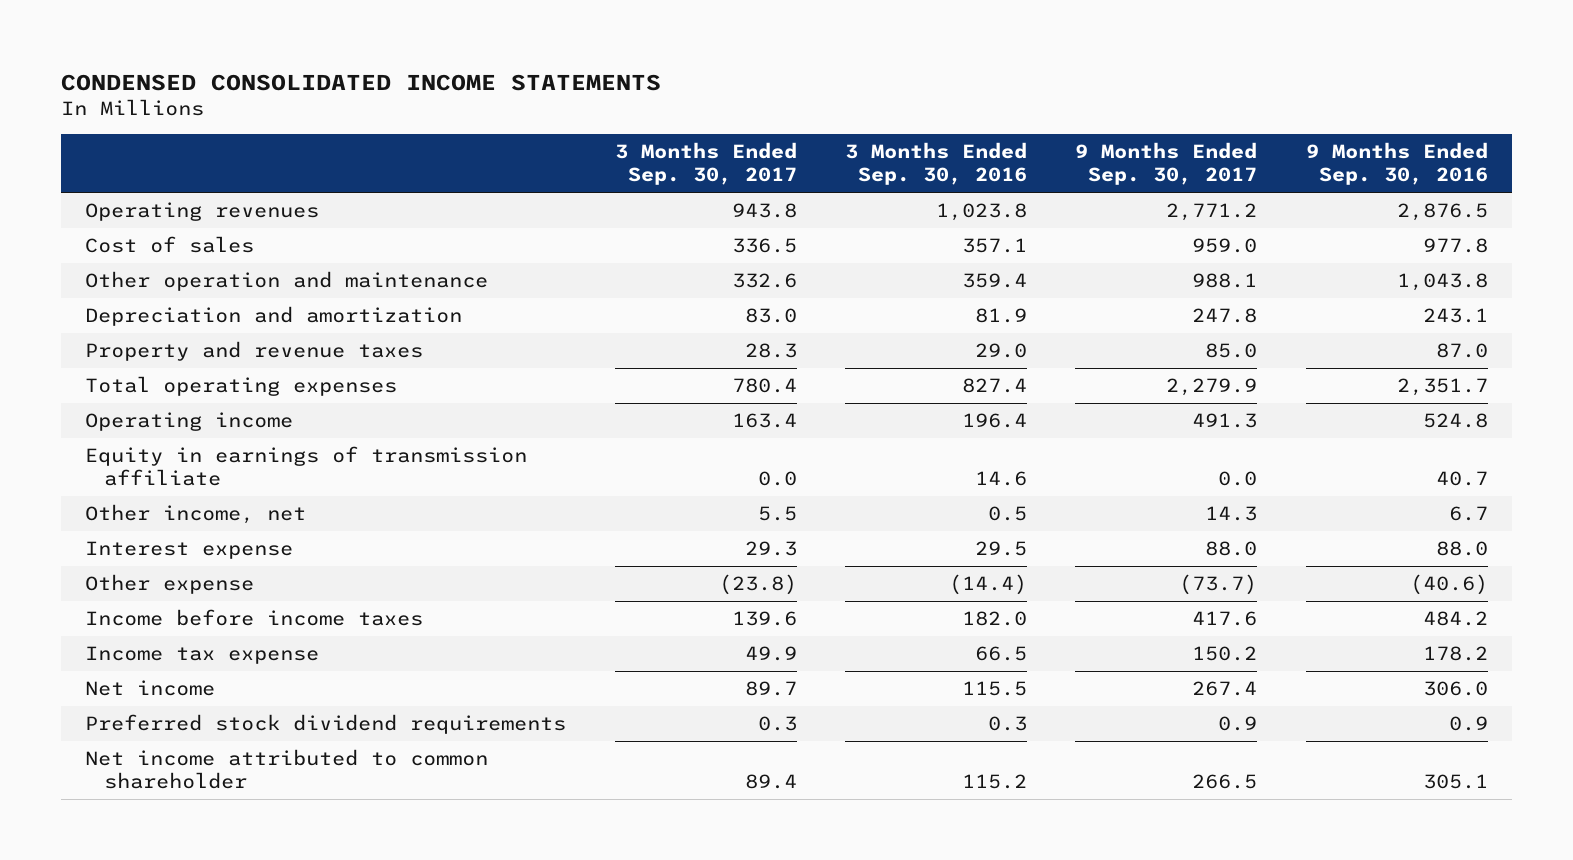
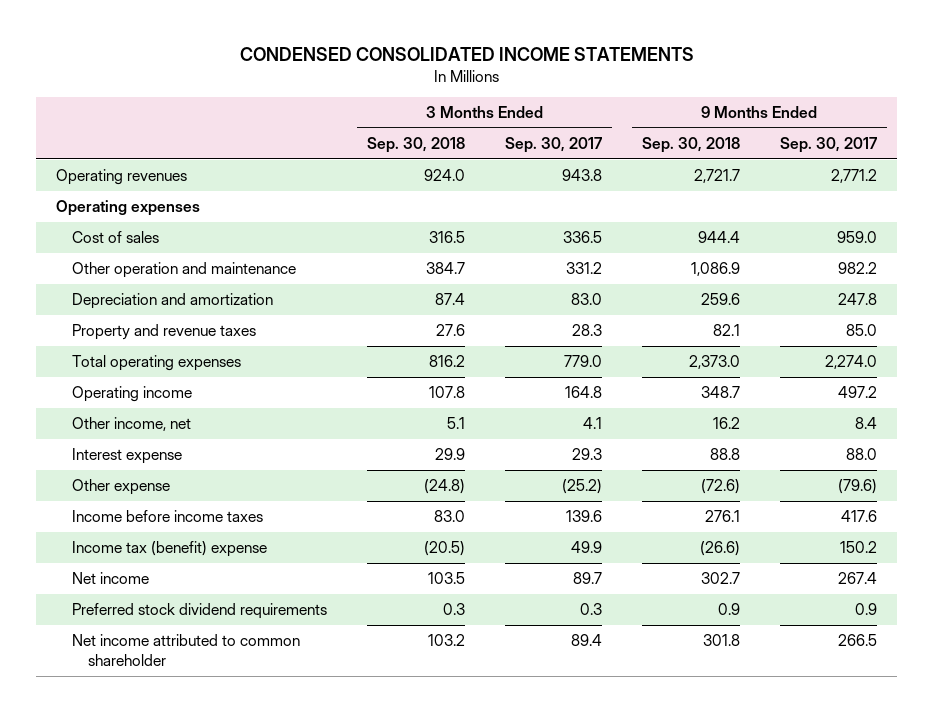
- | 3 Months Ended Sep. 30, 2017 | 3 Months Ended Sep. 30, 2016 | 9 Months Ended Sep. 30, 2017 | 9 Months Ended Sep. 30, 2016
+ | 3 Months Ended Sep. 30, 2018 | 3 Months Ended Sep. 30, 2017 | 9 Months Ended Sep. 30, 2018 | 9 Months Ended Sep. 30, 2017
+ Operating expenses
- Other operation and maintenance | 332.6 | 359.4 | 988.1 | 1,043.8
+ Other operation and maintenance | 384.7 | 331.2 | 1,086.9 | 982.2
- Total operating expenses | 780.4 | 827.4 | 2,279.9 | 2,351.7
- Operating income | 163.4 | 196.4 | 491.3 | 524.8
- Equity in earnings of transmission affiliate | 0.0 | 14.6 | 0.0 | 40.7
- Other income, net | 5.5 | 0.5 | 14.3 | 6.7
+ Total operating expenses | 816.2 | 779.0 | 2,373.0 | 2,274.0
+ Operating income | 107.8 | 164.8 | 348.7 | 497.2
+ Other income, net | 5.1 | 4.1 | 16.2 | 8.4
- Other expense | (23.8) | (14.4) | (73.7) | (40.6)
+ Other expense | (24.8) | (25.2) | (72.6) | (79.6)
- Income tax expense | 49.9 | 66.5 | 150.2 | 178.2
+ Income tax (benefit) expense | (20.5) | 49.9 | (26.6) | 150.2

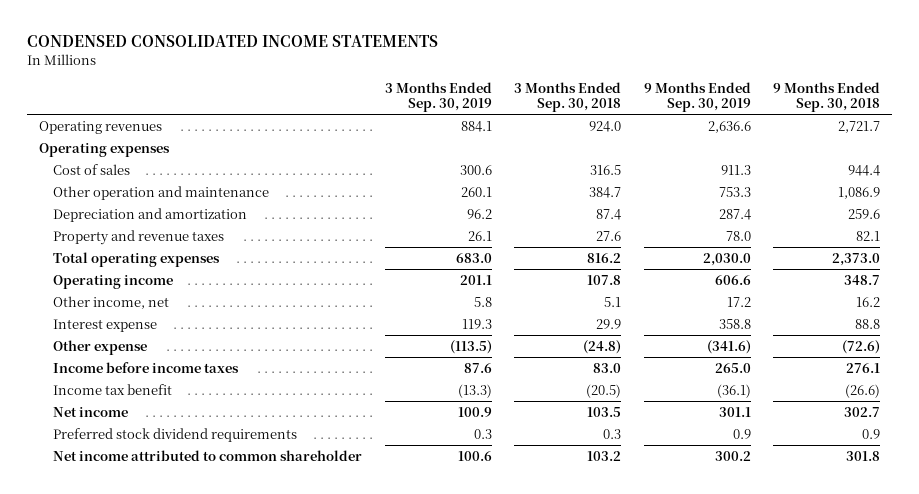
- | 3 Months Ended Sep. 30, 2018 | 3 Months Ended Sep. 30, 2017 | 9 Months Ended Sep. 30, 2018 | 9 Months Ended Sep. 30, 2017
+ | 3 Months Ended Sep. 30, 2019 | 3 Months Ended Sep. 30, 2018 | 9 Months Ended Sep. 30, 2019 | 9 Months Ended Sep. 30, 2018
- Income tax (benefit) expense | (20.5) | 49.9 | (26.6) | 150.2
+ Income tax benefit | (13.3) | (20.5) | (36.1) | (26.6)

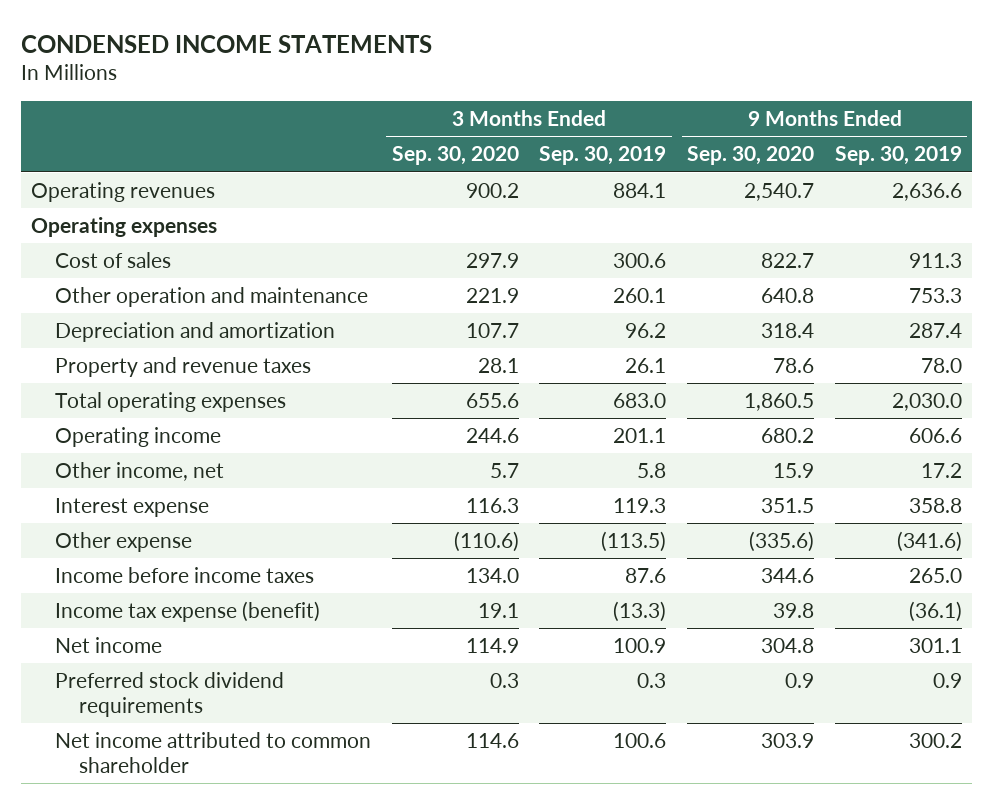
- CONDENSED CONSOLIDATED INCOME STATEMENTS
+ CONDENSED INCOME STATEMENTS
- | 3 Months Ended Sep. 30, 2019 | 3 Months Ended Sep. 30, 2018 | 9 Months Ended Sep. 30, 2019 | 9 Months Ended Sep. 30, 2018
+ | 3 Months Ended Sep. 30, 2020 | 3 Months Ended Sep. 30, 2019 | 9 Months Ended Sep. 30, 2020 | 9 Months Ended Sep. 30, 2019
- Income tax benefit | (13.3) | (20.5) | (36.1) | (26.6)
+ Income tax expense (benefit) | 19.1 | (13.3) | 39.8 | (36.1)

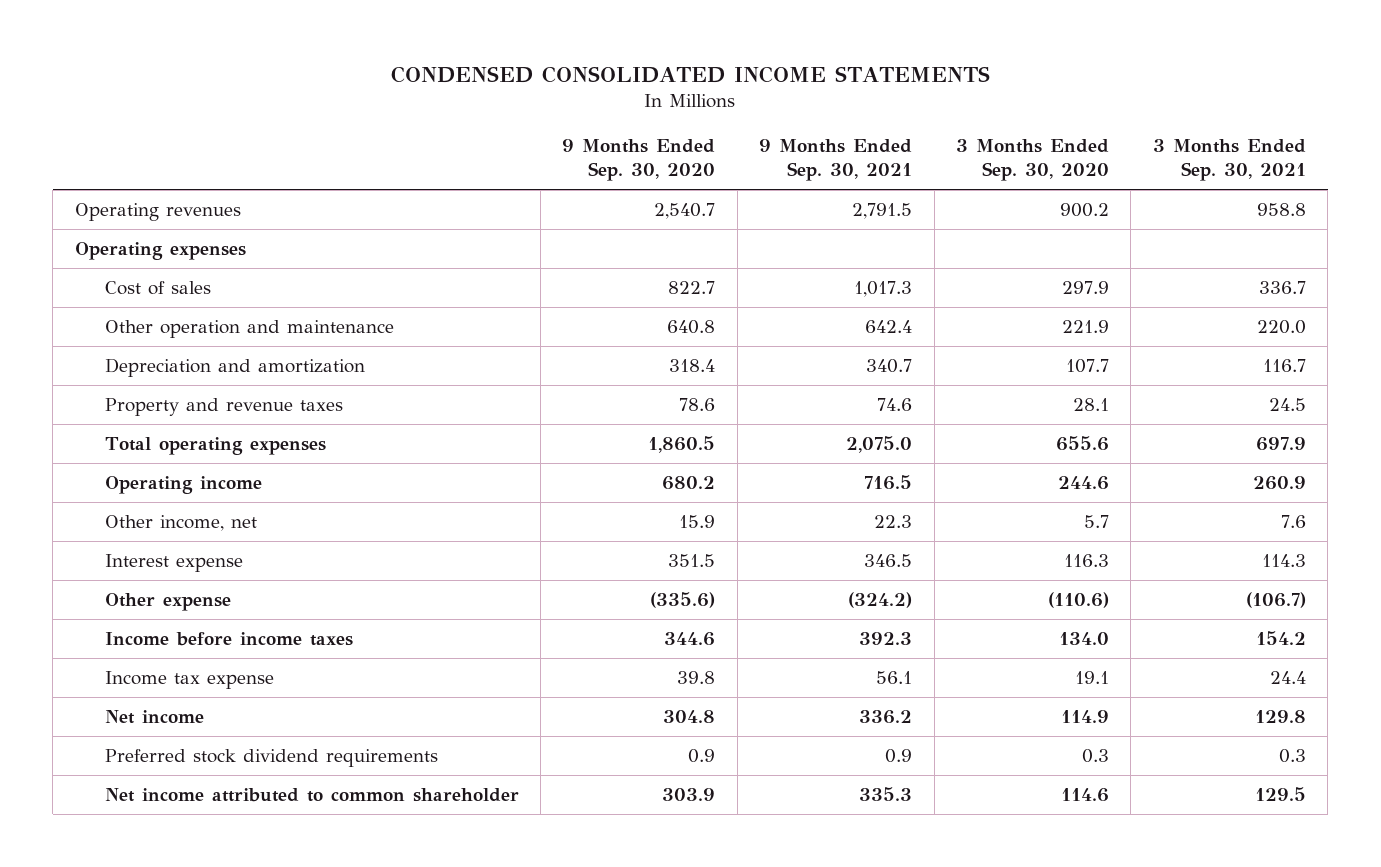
- CONDENSED INCOME STATEMENTS
+ CONDENSED CONSOLIDATED INCOME STATEMENTS
- | 3 Months Ended Sep. 30, 2020 | 3 Months Ended Sep. 30, 2019 | 9 Months Ended Sep. 30, 2020 | 9 Months Ended Sep. 30, 2019
+ | 9 Months Ended Sep. 30, 2020 | 9 Months Ended Sep. 30, 2021 | 3 Months Ended Sep. 30, 2020 | 3 Months Ended Sep. 30, 2021
- Income tax expense (benefit) | 19.1 | (13.3) | 39.8 | (36.1)
+ Income tax expense | 39.8 | 56.1 | 19.1 | 24.4

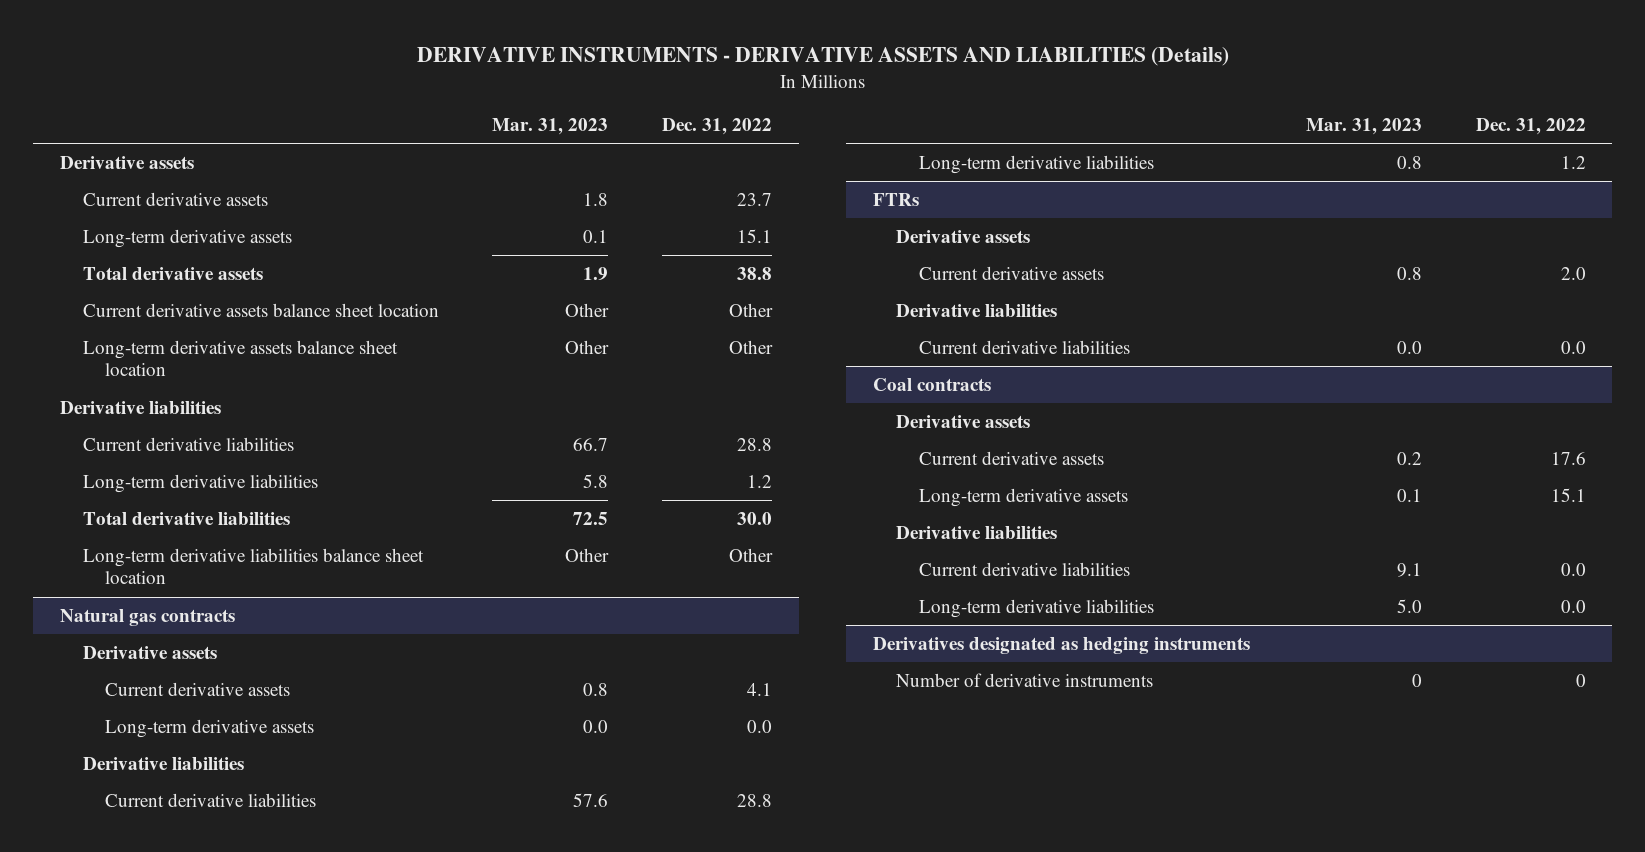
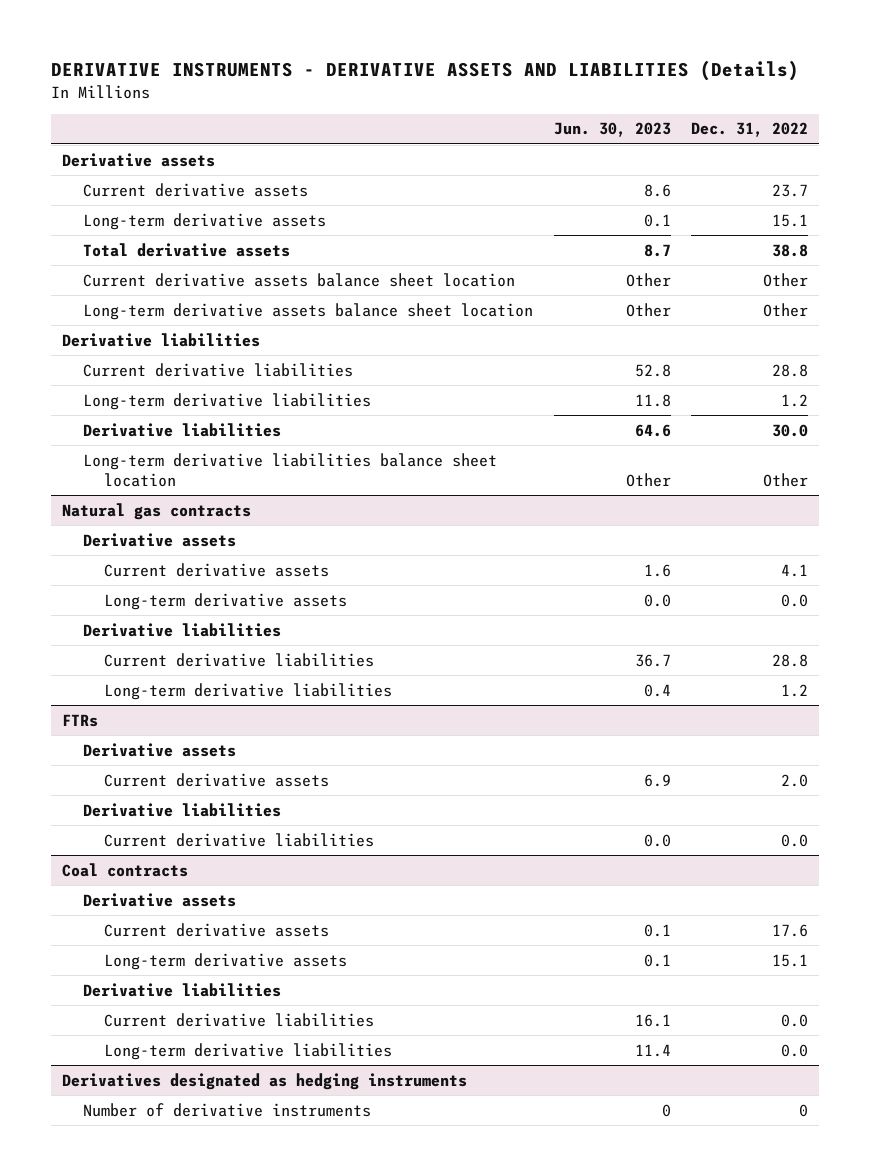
- | Mar. 31, 2023 | Dec. 31, 2022
+ | Jun. 30, 2023 | Dec. 31, 2022
- Total derivative liabilities | 72.5 | 30.0
+ Derivative liabilities | 64.6 | 30.0

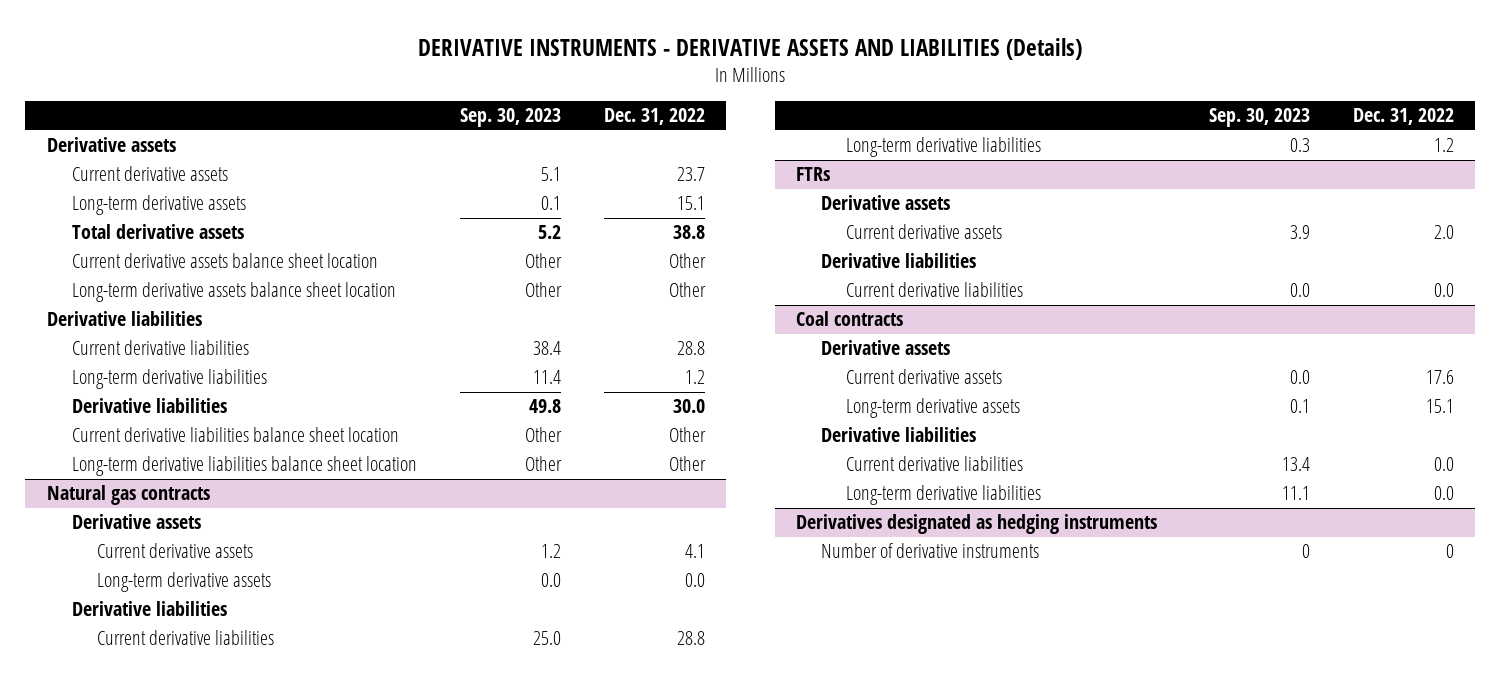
- | Jun. 30, 2023 | Dec. 31, 2022
+ | Sep. 30, 2023 | Dec. 31, 2022
+ Current derivative liabilities balance sheet location | Other | Other

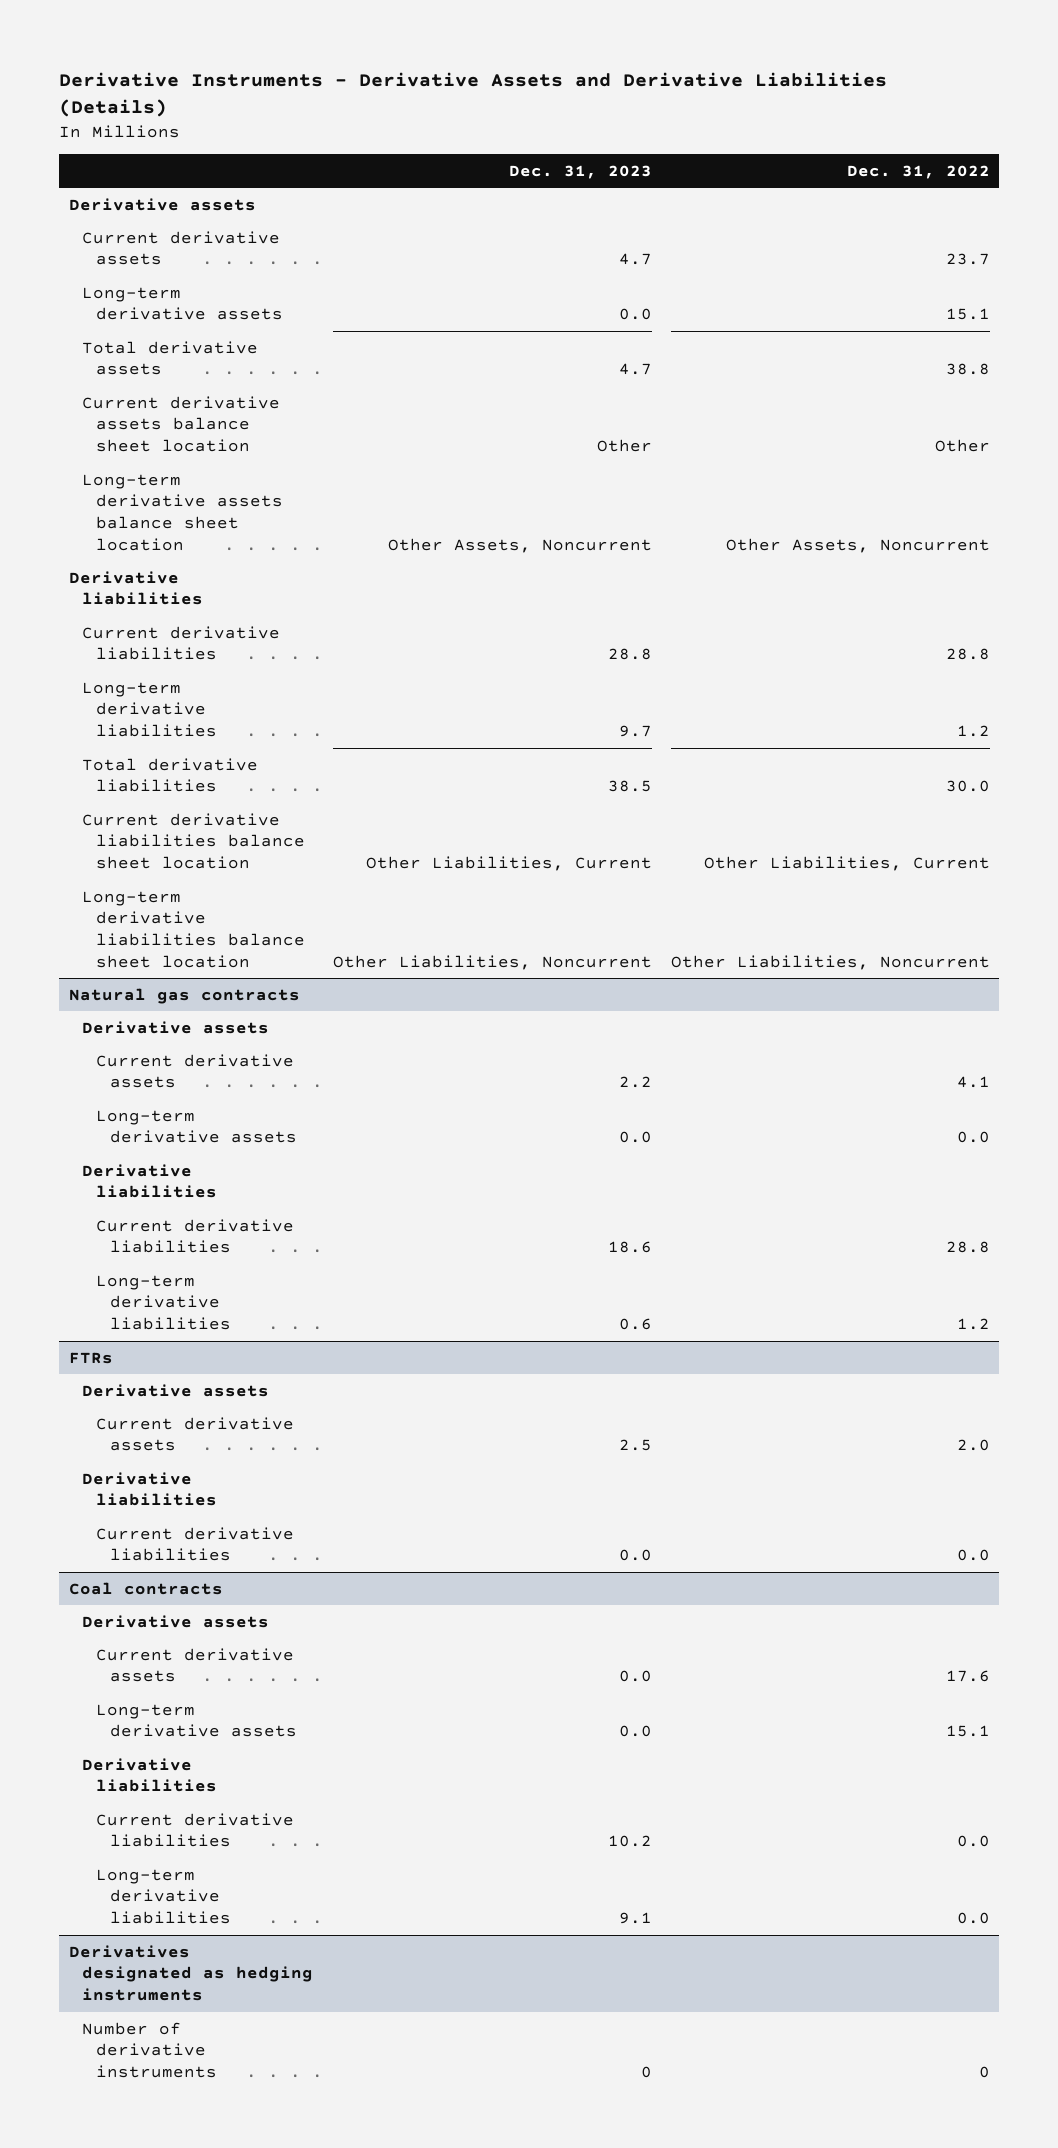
- DERIVATIVE INSTRUMENTS - DERIVATIVE ASSETS AND LIABILITIES (Details)
+ Derivative Instruments - Derivative Assets and Derivative Liabilities (Details)
- | Sep. 30, 2023 | Dec. 31, 2022
+ | Dec. 31, 2023 | Dec. 31, 2022
- Long-term derivative assets balance sheet location | Other | Other
+ Long-term derivative assets balance sheet location | Other Assets, Noncurrent | Other Assets, Noncurrent
- Derivative liabilities | 49.8 | 30.0
- Current derivative liabilities balance sheet location | Other | Other
- Long-term derivative liabilities balance sheet location | Other | Other
+ Total derivative liabilities | 38.5 | 30.0
+ Current derivative liabilities balance sheet location | Other Liabilities, Current | Other Liabilities, Current
+ Long-term derivative liabilities balance sheet location | Other Liabilities, Noncurrent | Other Liabilities, Noncurrent

